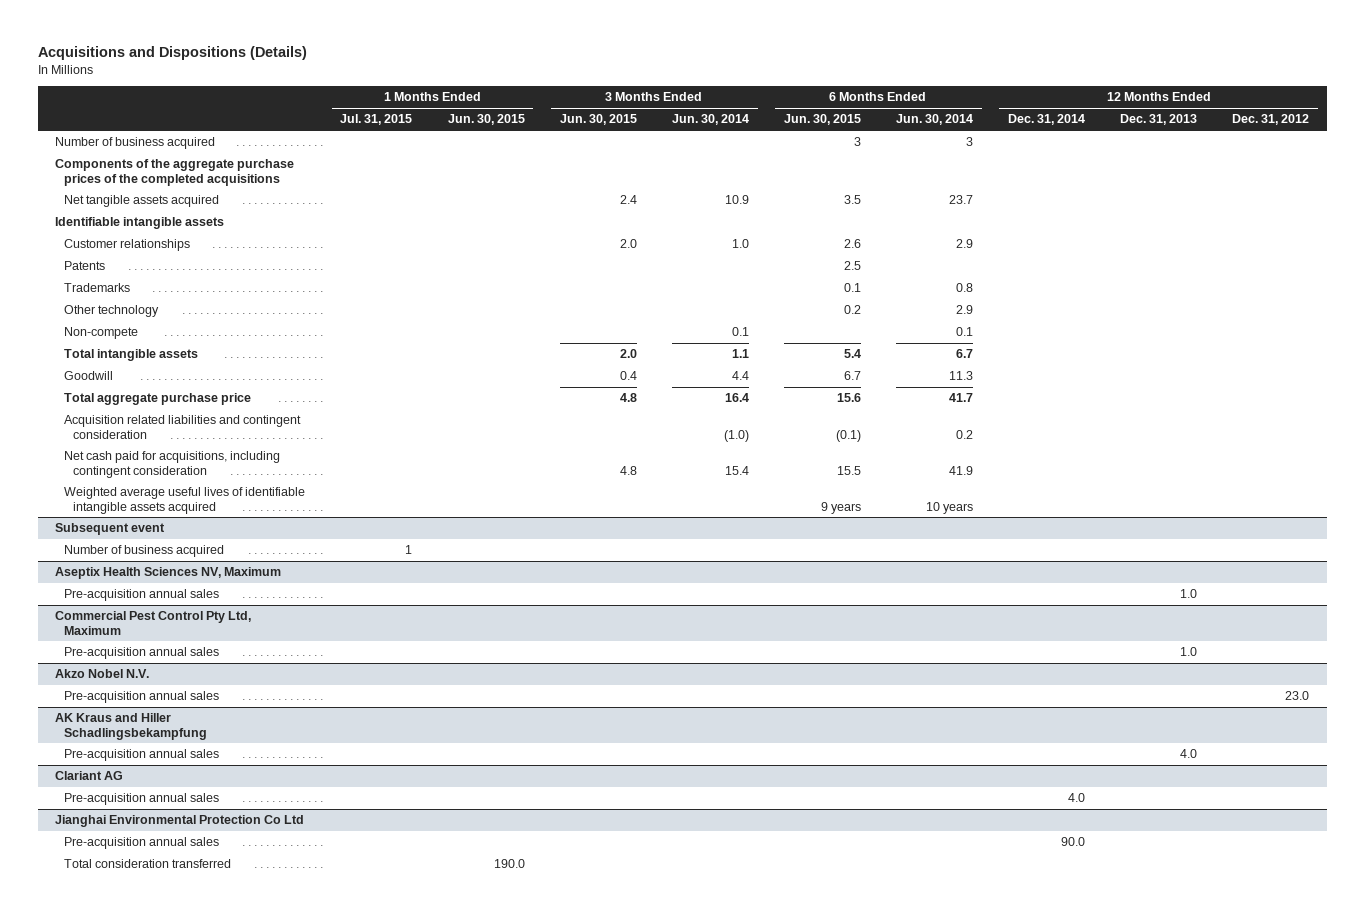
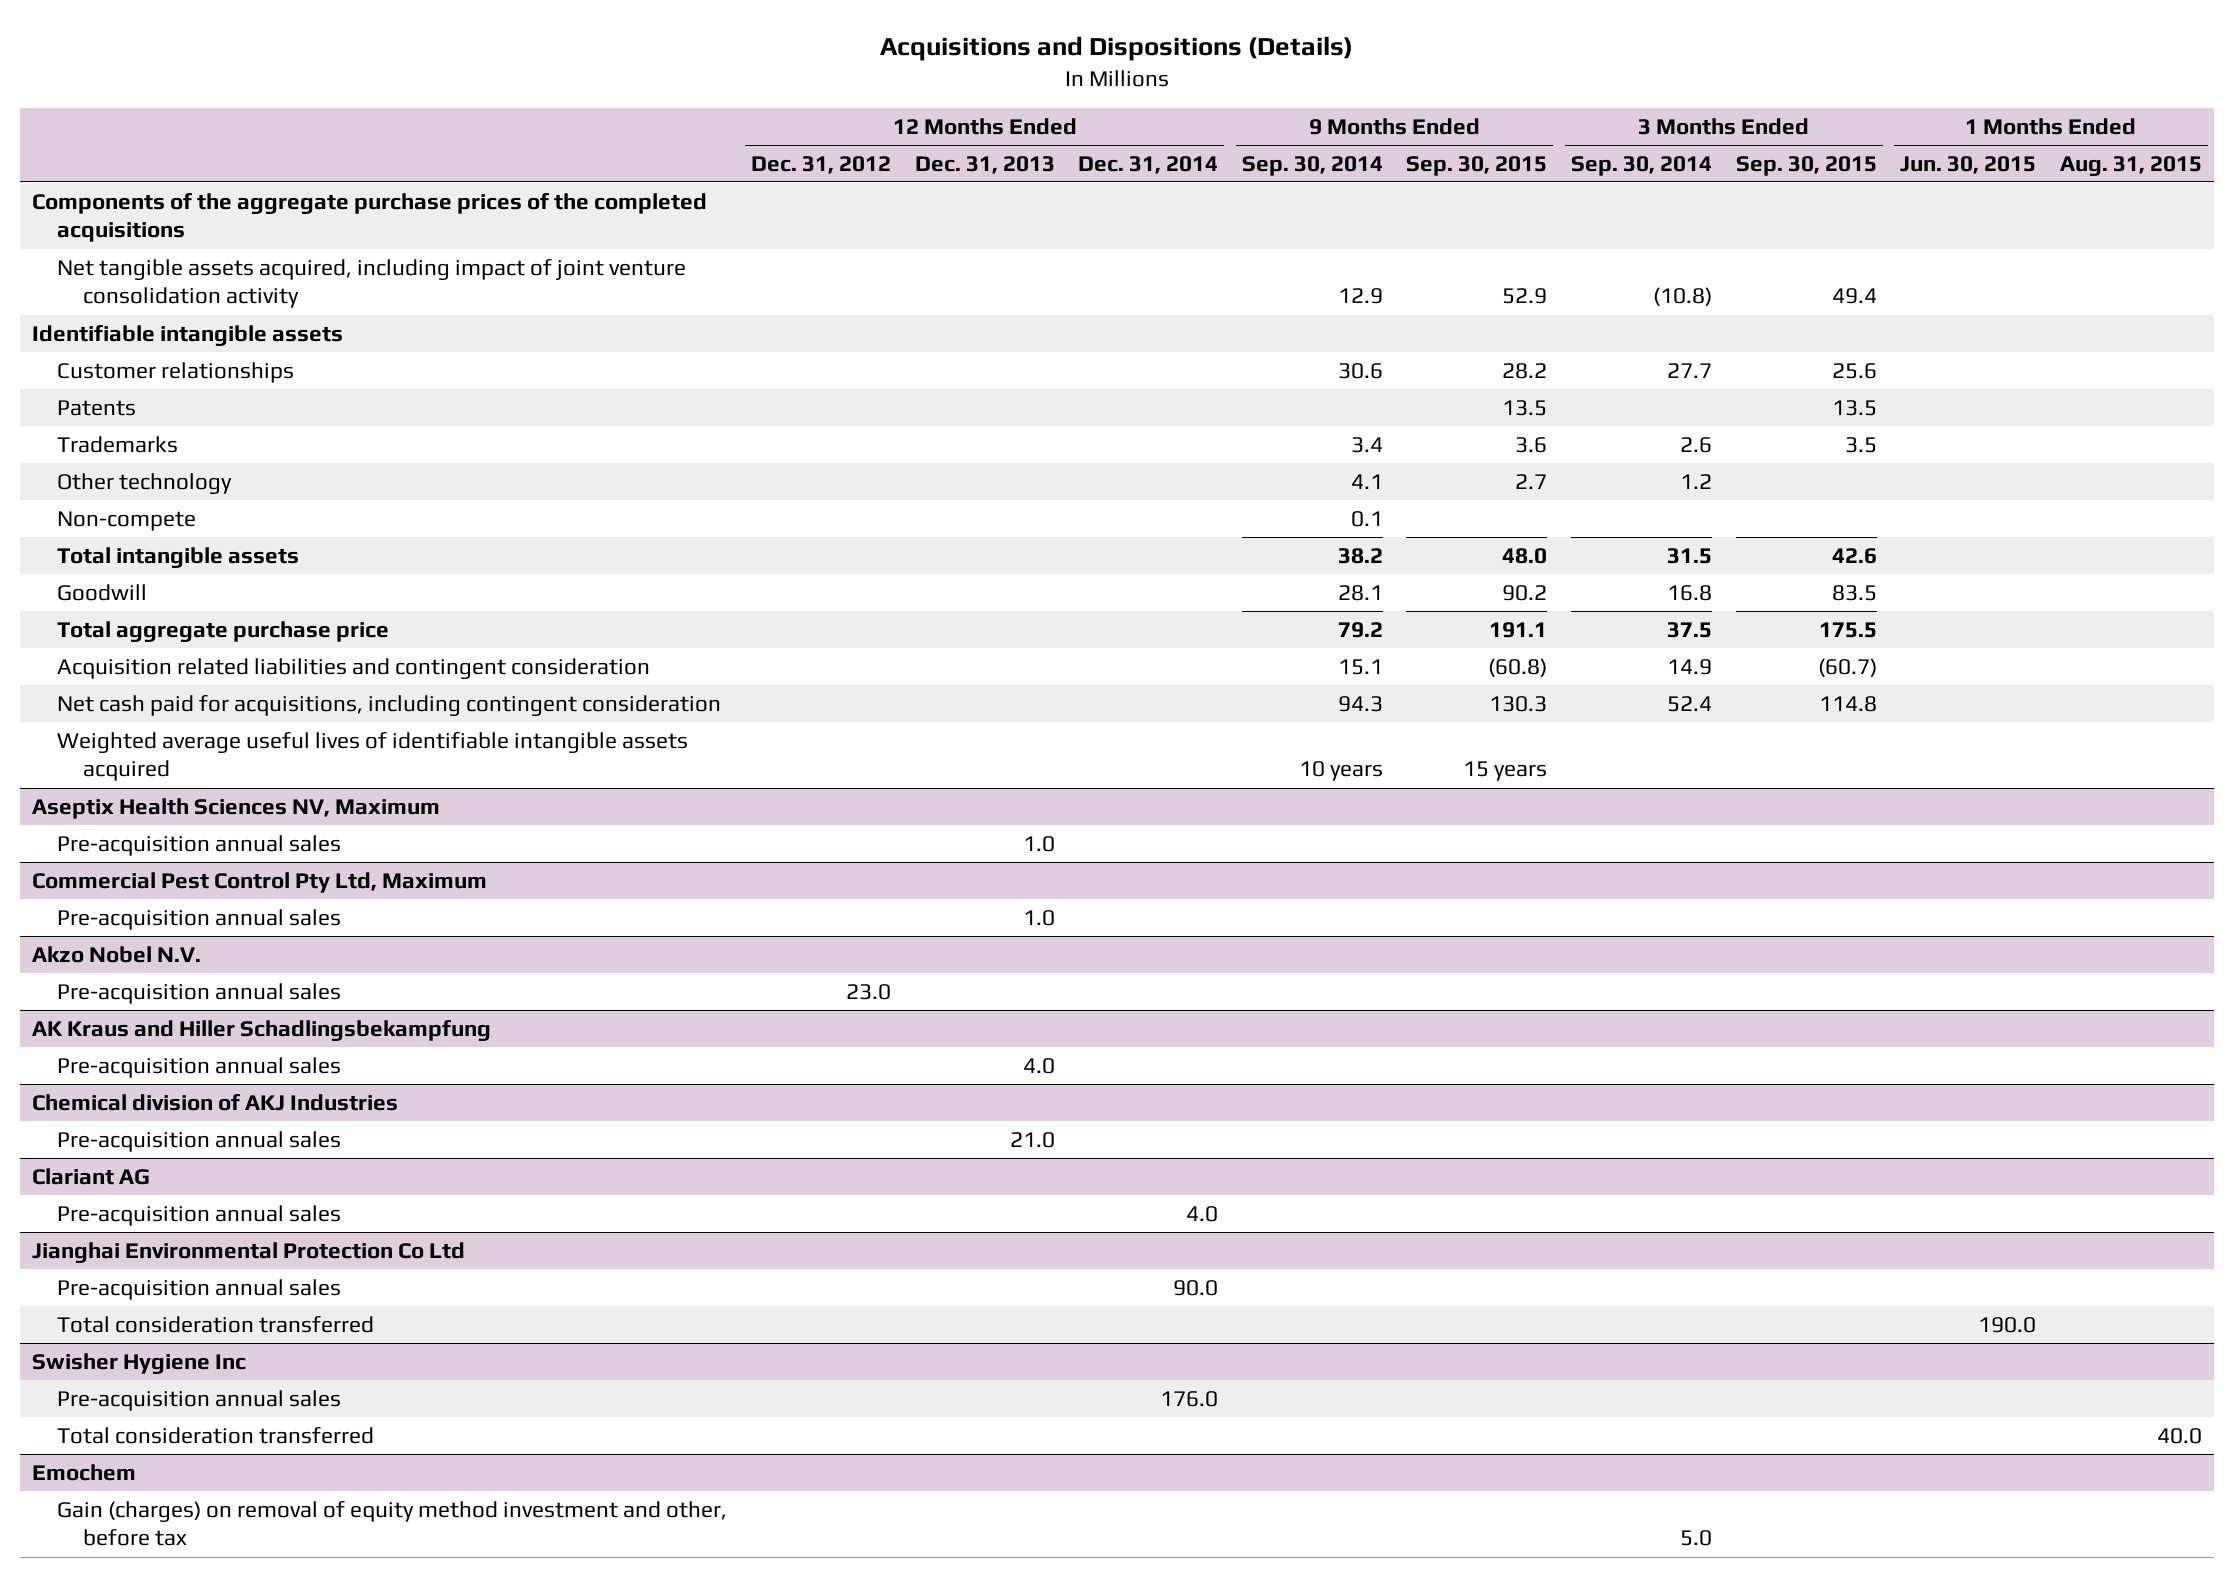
- | 1 Months Ended Jul. 31, 2015 | 1 Months Ended Jun. 30, 2015 | 3 Months Ended Jun. 30, 2015 | 3 Months Ended Jun. 30, 2014 | 6 Months Ended Jun. 30, 2015 | 6 Months Ended Jun. 30, 2014 | 12 Months Ended Dec. 31, 2014 | 12 Months Ended Dec. 31, 2013 | 12 Months Ended Dec. 31, 2012
+ | 12 Months Ended Dec. 31, 2012 | 12 Months Ended Dec. 31, 2013 | 12 Months Ended Dec. 31, 2014 | 9 Months Ended Sep. 30, 2014 | 9 Months Ended Sep. 30, 2015 | 3 Months Ended Sep. 30, 2014 | 3 Months Ended Sep. 30, 2015 | 1 Months Ended Jun. 30, 2015 | 1 Months Ended Aug. 31, 2015
- Number of business acquired | | | | | 3 | 3 | | |
- Net tangible assets acquired | | | 2.4 | 10.9 | 3.5 | 23.7 | | |
+ Net tangible assets acquired, including impact of joint venture consolidation activity | | | | 12.9 | 52.9 | (10.8) | 49.4 | |
- Subsequent event
- Number of business acquired | 1 | | | | | | | |
+ Chemical division of AKJ Industries
+ Pre-acquisition annual sales | | 21.0 | | | | | | |
+ Swisher Hygiene Inc
+ Pre-acquisition annual sales | | | 176.0 | | | | | |
+ Total consideration transferred | | | | | | | | | 40.0
+ Emochem
+ Gain (charges) on removal of equity method investment and other, before tax | | | | | | 5.0 | | |

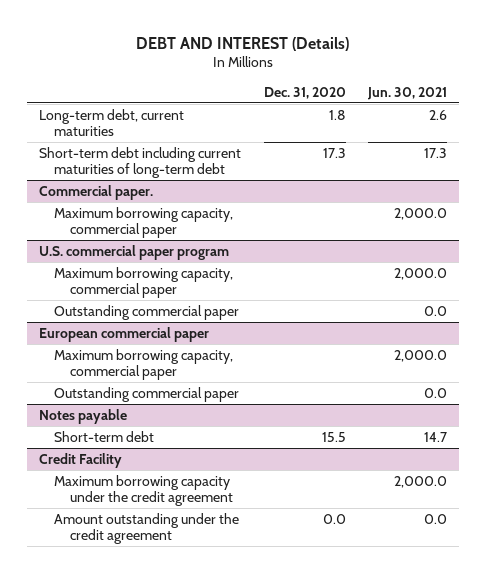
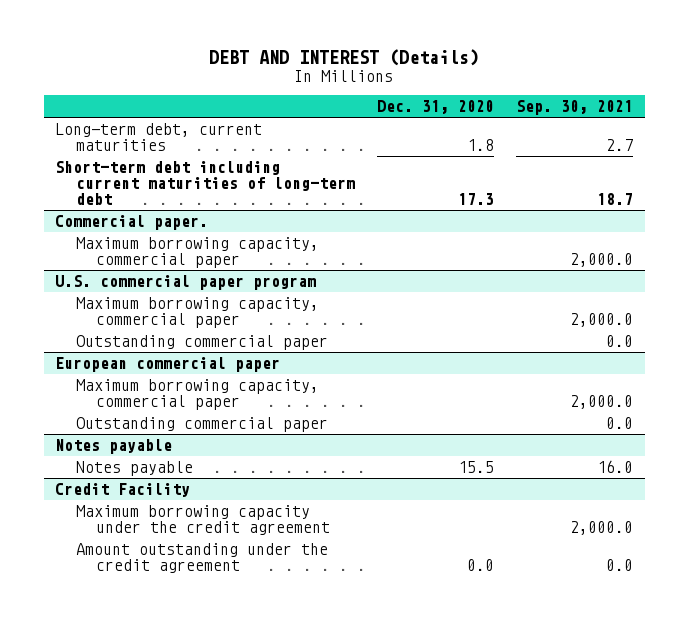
- | Dec. 31, 2020 | Jun. 30, 2021
+ | Dec. 31, 2020 | Sep. 30, 2021
@ Notes payable
- Short-term debt | 15.5 | 14.7
+ Notes payable | 15.5 | 16.0

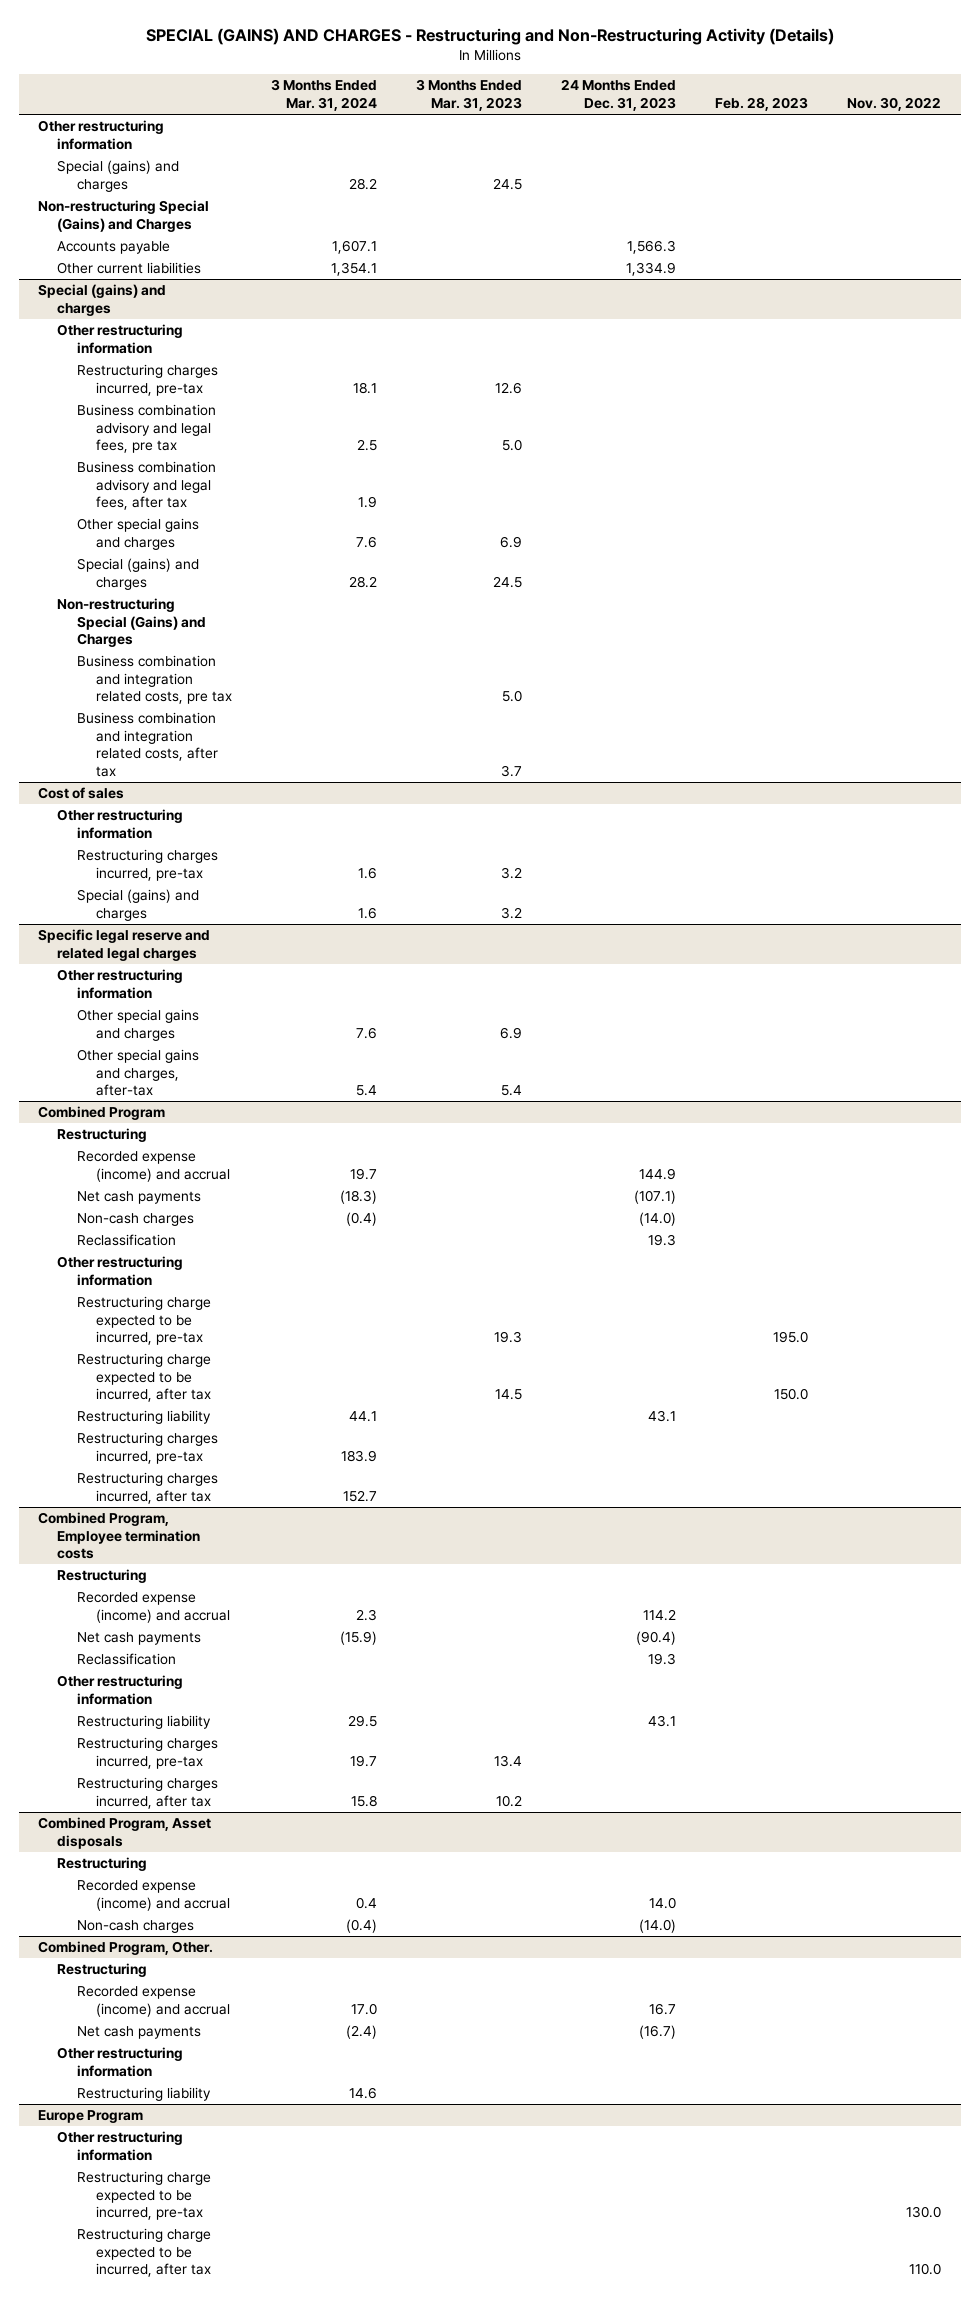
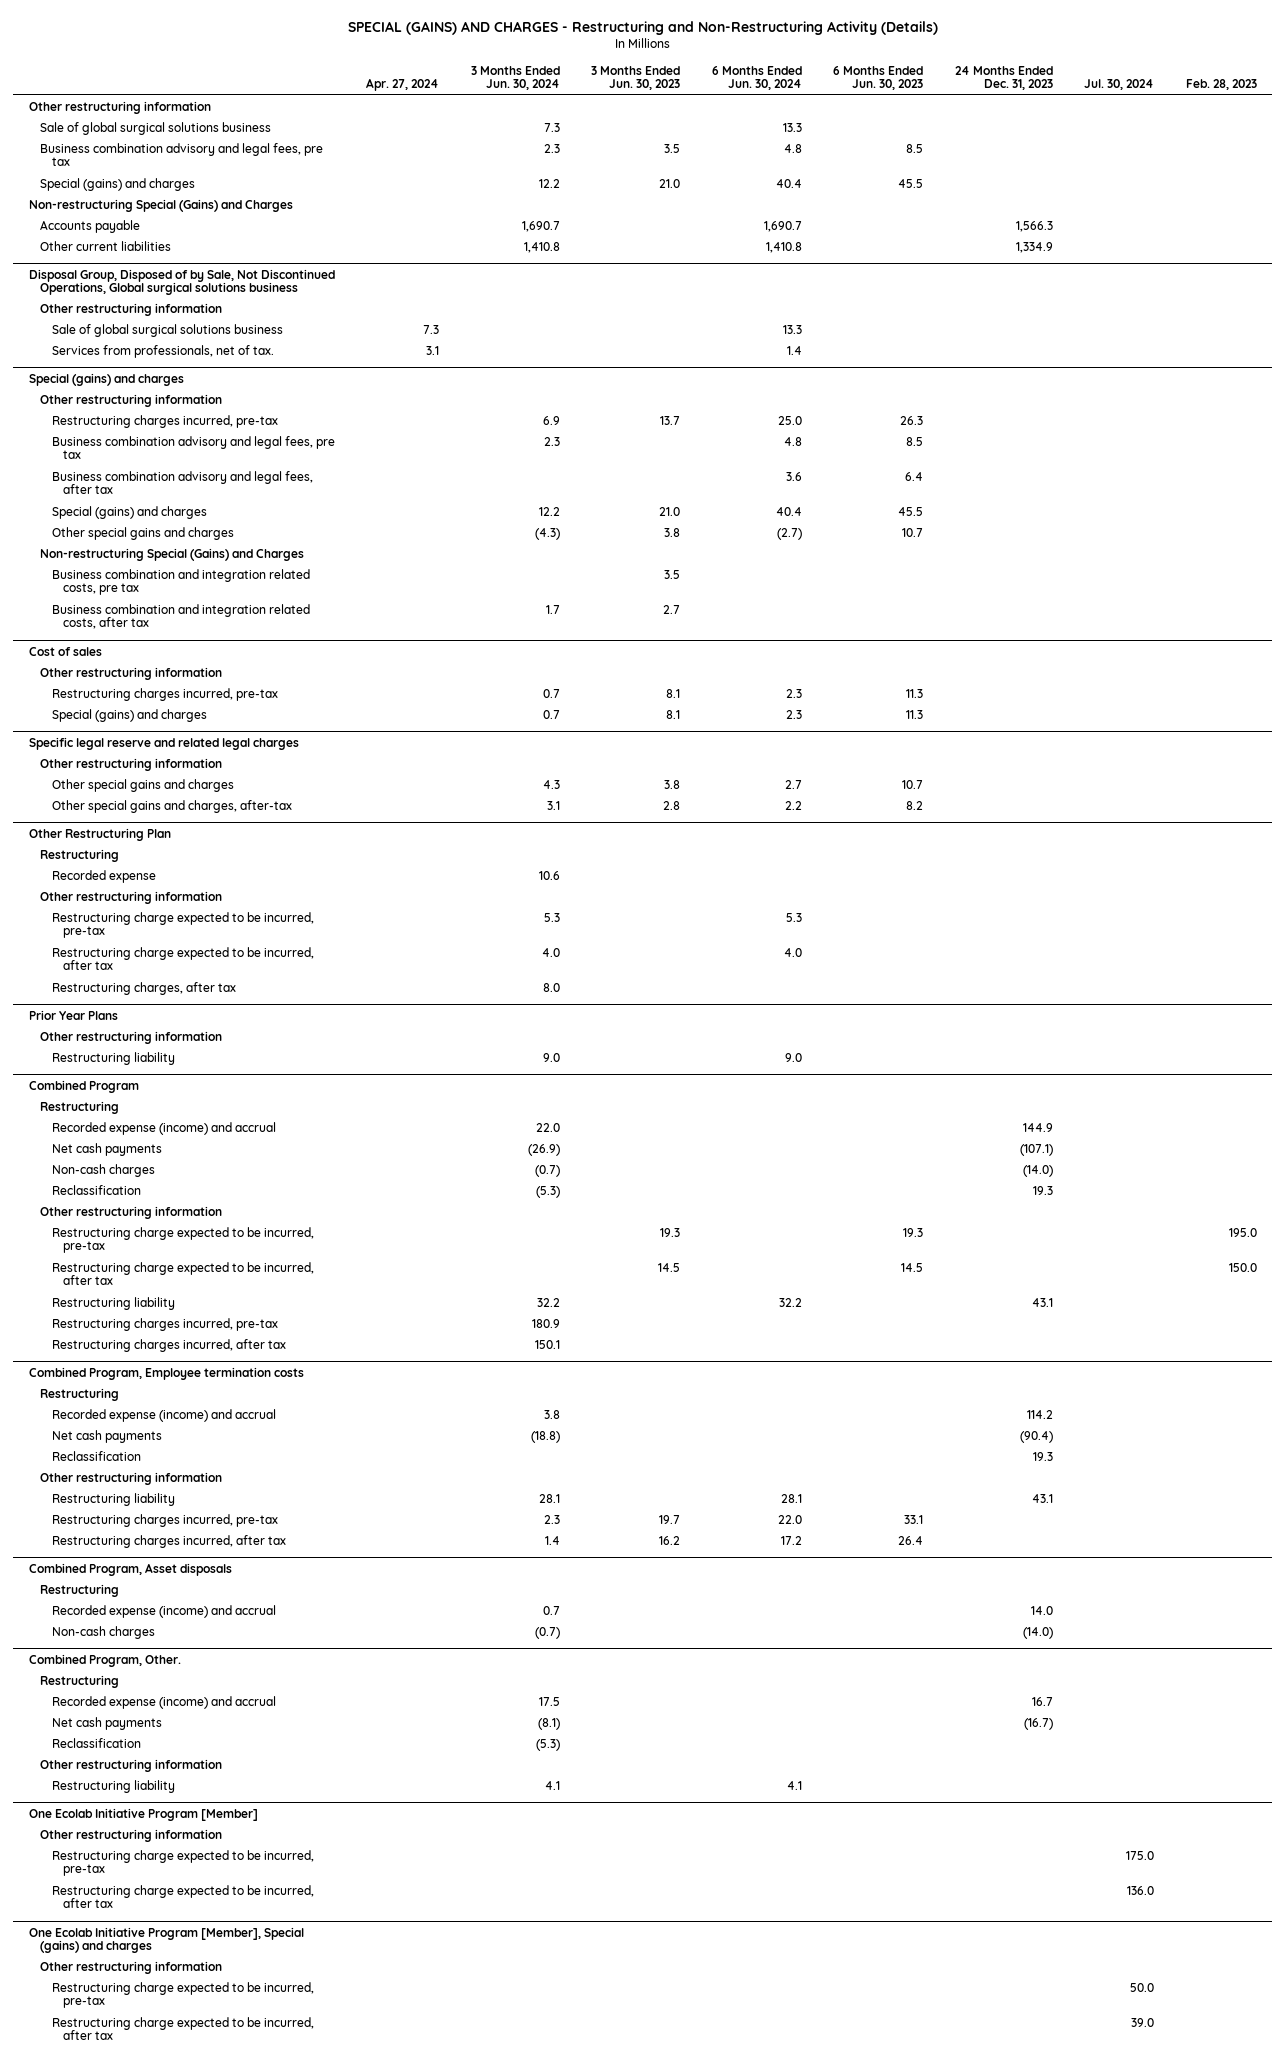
- | 3 Months Ended Mar. 31, 2024 | 3 Months Ended Mar. 31, 2023 | 24 Months Ended Dec. 31, 2023 | Feb. 28, 2023 | Nov. 30, 2022
+ | Apr. 27, 2024 | 3 Months Ended Jun. 30, 2024 | 3 Months Ended Jun. 30, 2023 | 6 Months Ended Jun. 30, 2024 | 6 Months Ended Jun. 30, 2023 | 24 Months Ended Dec. 31, 2023 | Jul. 30, 2024 | Feb. 28, 2023
+ Sale of global surgical solutions business | | 7.3 | | 13.3 | | | |
+ Business combination advisory and legal fees, pre tax | | 2.3 | 3.5 | 4.8 | 8.5 | | |
+ Disposal Group, Disposed of by Sale, Not Discontinued Operations, Global surgical solutions business
+ Other restructuring information
+ Sale of global surgical solutions business | 7.3 | | | 13.3 | | | |
+ Services from professionals, net of tax. | 3.1 | | | 1.4 | | | |
@ Special (gains) and charges
moved down: Other special gains and charges | | (4.3) | 3.8 | (2.7) | 10.7 | | |
+ Other Restructuring Plan
+ Restructuring
+ Recorded expense | | 10.6 | | | | | |
+ Other restructuring information
+ Restructuring charge expected to be incurred, pre-tax | | 5.3 | | 5.3 | | | |
+ Restructuring charge expected to be incurred, after tax | | 4.0 | | 4.0 | | | |
+ Restructuring charges, after tax | | 8.0 | | | | | |
+ Prior Year Plans
+ Other restructuring information
+ Restructuring liability | | 9.0 | | 9.0 | | | |
@ Combined Program, Other.
+ Reclassification | | (5.3) | | | | | |
- Europe Program
- Other restructuring information
- Restructuring charge expected to be incurred, pre-tax | | | | | 130.0
- Restructuring charge expected to be incurred, after tax | | | | | 110.0
+ One Ecolab Initiative Program [Member]
+ Other restructuring information
+ Restructuring charge expected to be incurred, pre-tax | | | | | | | 175.0 |
+ Restructuring charge expected to be incurred, after tax | | | | | | | 136.0 |
+ One Ecolab Initiative Program [Member], Special (gains) and charges
+ Other restructuring information
+ Restructuring charge expected to be incurred, pre-tax | | | | | | | 50.0 |
+ Restructuring charge expected to be incurred, after tax | | | | | | | 39.0 |

